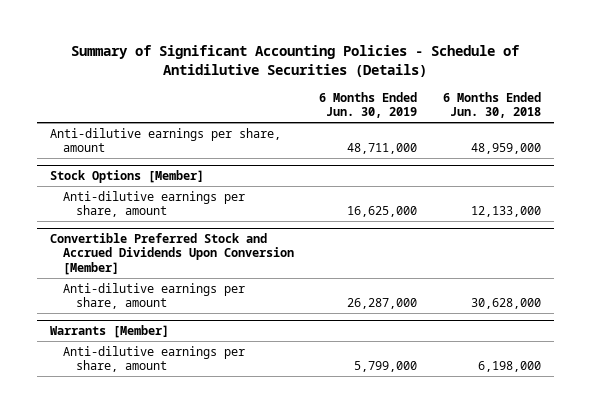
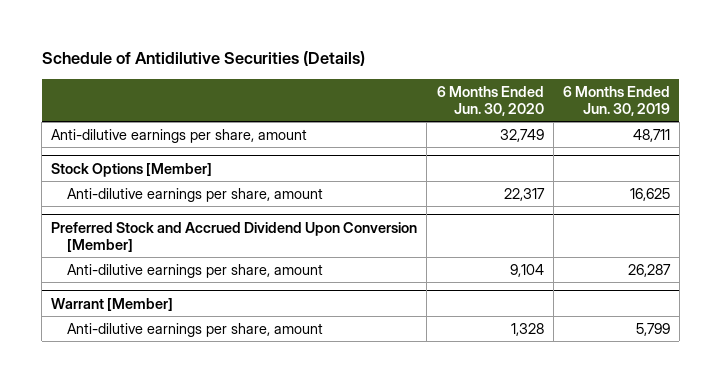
- Summary of Significant Accounting Policies - Schedule of Antidilutive Securities (Details)
+ Schedule of Antidilutive Securities (Details)
- | 6 Months Ended Jun. 30, 2019 | 6 Months Ended Jun. 30, 2018
+ | 6 Months Ended Jun. 30, 2020 | 6 Months Ended Jun. 30, 2019
- Anti-dilutive earnings per share, amount | 48,711,000 | 48,959,000
+ Anti-dilutive earnings per share, amount | 32,749 | 48,711
@ Stock Options [Member]
- Anti-dilutive earnings per share, amount | 16,625,000 | 12,133,000
- Convertible Preferred Stock and Accrued Dividends Upon Conversion [Member]
- Anti-dilutive earnings per share, amount | 26,287,000 | 30,628,000
- Warrants [Member]
- Anti-dilutive earnings per share, amount | 5,799,000 | 6,198,000
@ Stock Options [Member]
+ Anti-dilutive earnings per share, amount | 22,317 | 16,625
+ Preferred Stock and Accrued Dividend Upon Conversion [Member]
+ Anti-dilutive earnings per share, amount | 9,104 | 26,287
+ Warrant [Member]
+ Anti-dilutive earnings per share, amount | 1,328 | 5,799

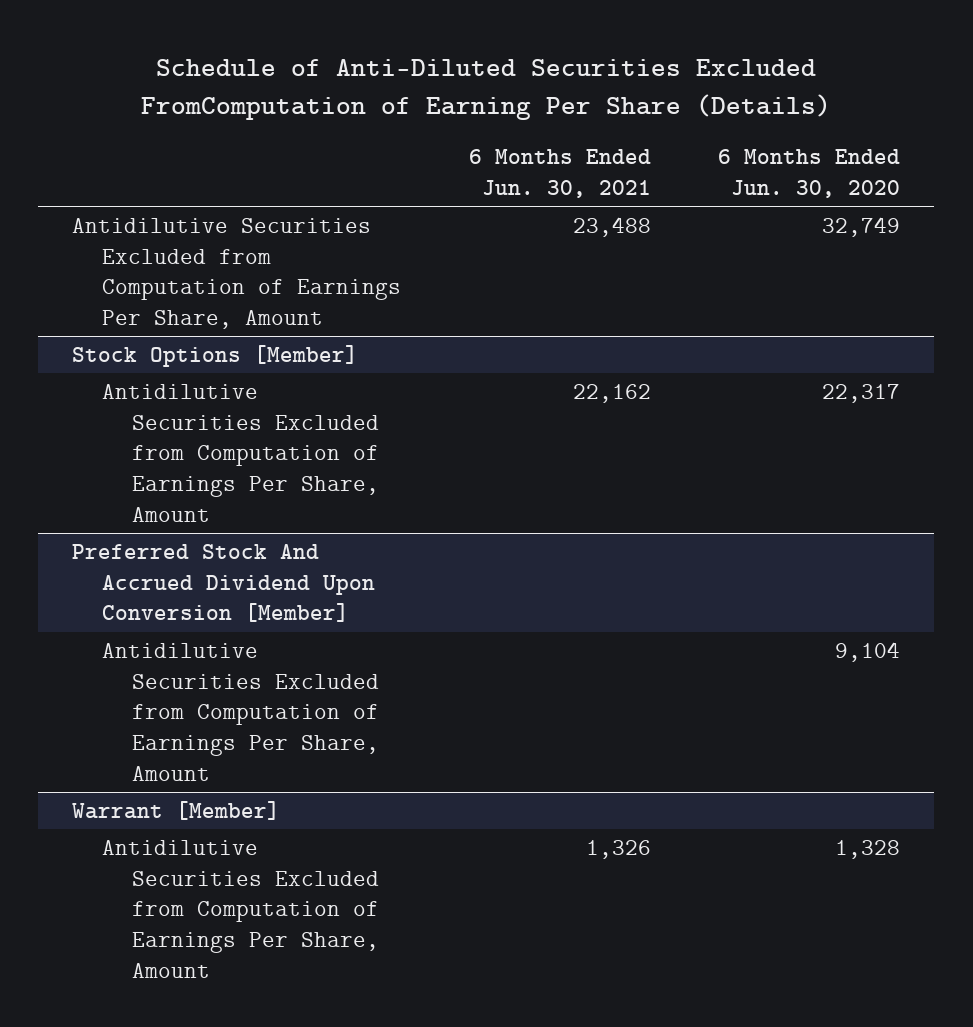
- Schedule of Antidilutive Securities (Details)
+ Schedule of Anti-Diluted Securities Excluded FromComputation of Earning Per Share (Details)
- | 6 Months Ended Jun. 30, 2020 | 6 Months Ended Jun. 30, 2019
+ | 6 Months Ended Jun. 30, 2021 | 6 Months Ended Jun. 30, 2020
- Anti-dilutive earnings per share, amount | 32,749 | 48,711
+ Antidilutive Securities Excluded from Computation of Earnings Per Share, Amount | 23,488 | 32,749
@ Stock Options [Member]
- Anti-dilutive earnings per share, amount | 22,317 | 16,625
- Preferred Stock and Accrued Dividend Upon Conversion [Member]
- Anti-dilutive earnings per share, amount | 9,104 | 26,287
@ Stock Options [Member]
+ Antidilutive Securities Excluded from Computation of Earnings Per Share, Amount | 22,162 | 22,317
+ Preferred Stock And Accrued Dividend Upon Conversion [Member]
+ Antidilutive Securities Excluded from Computation of Earnings Per Share, Amount | | 9,104
@ Warrant [Member]
- Anti-dilutive earnings per share, amount | 1,328 | 5,799
+ Antidilutive Securities Excluded from Computation of Earnings Per Share, Amount | 1,326 | 1,328

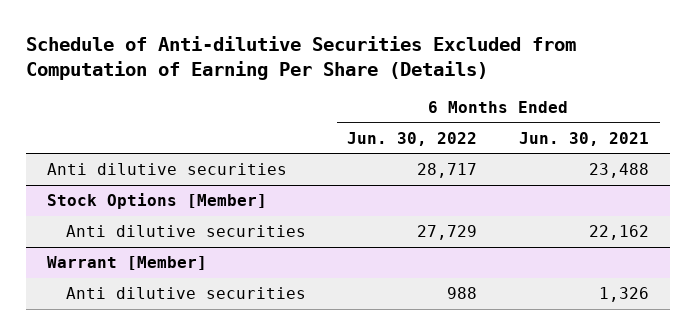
- Schedule of Anti-Diluted Securities Excluded FromComputation of Earning Per Share (Details)
+ Schedule of Anti-dilutive Securities Excluded from Computation of Earning Per Share (Details)
- | 6 Months Ended Jun. 30, 2021 | 6 Months Ended Jun. 30, 2020
+ | 6 Months Ended Jun. 30, 2022 | 6 Months Ended Jun. 30, 2021
- Antidilutive Securities Excluded from Computation of Earnings Per Share, Amount | 23,488 | 32,749
+ Anti dilutive securities | 28,717 | 23,488
@ Stock Options [Member]
- Antidilutive Securities Excluded from Computation of Earnings Per Share, Amount | 22,162 | 22,317
- Preferred Stock And Accrued Dividend Upon Conversion [Member]
- Antidilutive Securities Excluded from Computation of Earnings Per Share, Amount | | 9,104
@ Stock Options [Member]
+ Anti dilutive securities | 27,729 | 22,162
@ Warrant [Member]
- Antidilutive Securities Excluded from Computation of Earnings Per Share, Amount | 1,326 | 1,328
+ Anti dilutive securities | 988 | 1,326

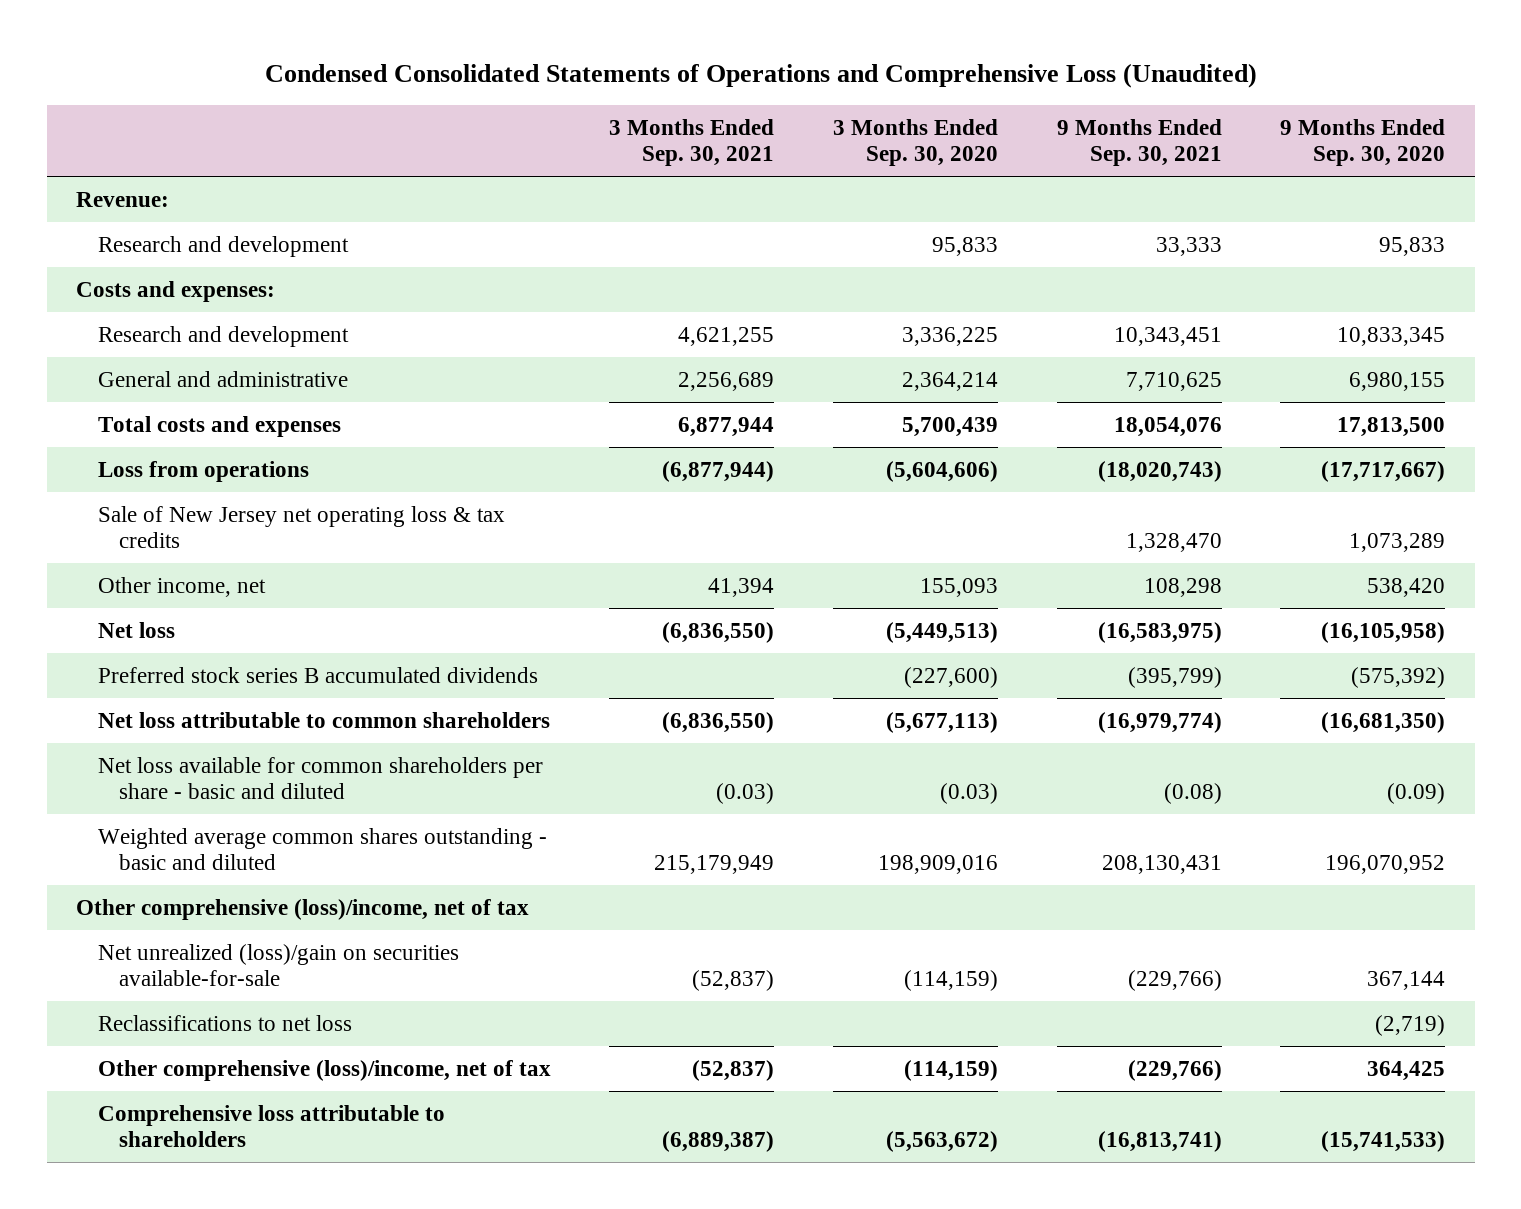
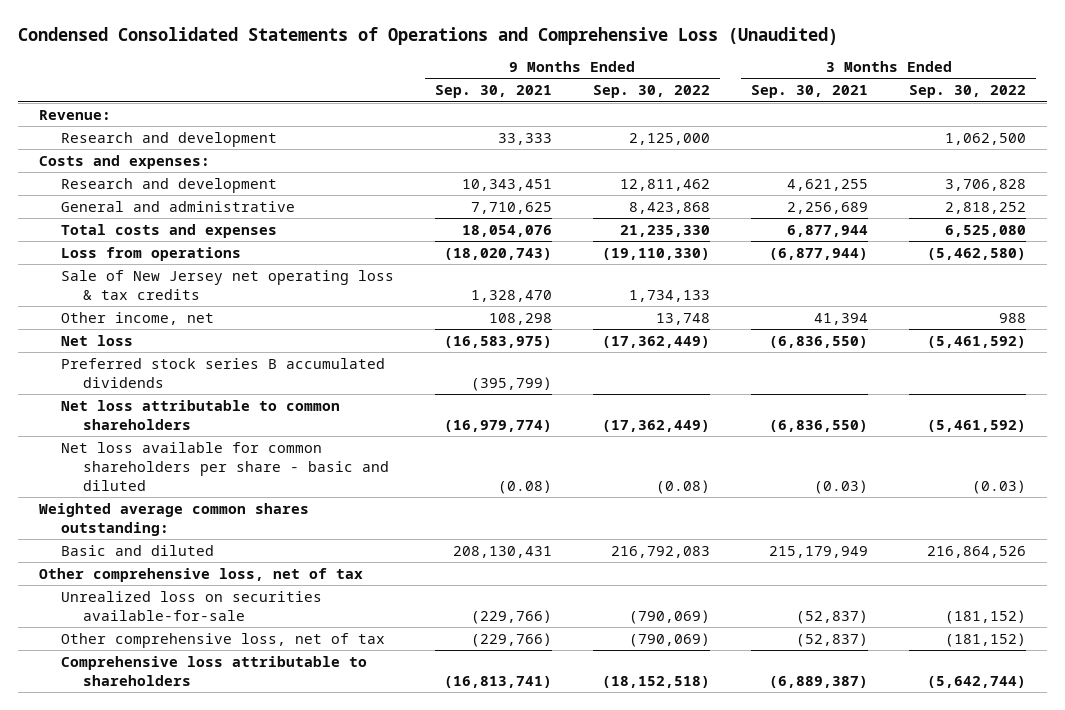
- | 3 Months Ended Sep. 30, 2021 | 3 Months Ended Sep. 30, 2020 | 9 Months Ended Sep. 30, 2021 | 9 Months Ended Sep. 30, 2020
+ | 9 Months Ended Sep. 30, 2021 | 9 Months Ended Sep. 30, 2022 | 3 Months Ended Sep. 30, 2021 | 3 Months Ended Sep. 30, 2022
- Weighted average common shares outstanding - basic and diluted | 215,179,949 | 198,909,016 | 208,130,431 | 196,070,952
- Other comprehensive (loss)/income, net of tax
- Net unrealized (loss)/gain on securities available-for-sale | (52,837) | (114,159) | (229,766) | 367,144
- Reclassifications to net loss | | | | (2,719)
- Other comprehensive (loss)/income, net of tax | (52,837) | (114,159) | (229,766) | 364,425
+ Weighted average common shares outstanding:
+ Basic and diluted | 208,130,431 | 216,792,083 | 215,179,949 | 216,864,526
+ Other comprehensive loss, net of tax
+ Unrealized loss on securities available-for-sale | (229,766) | (790,069) | (52,837) | (181,152)
+ Other comprehensive loss, net of tax | (229,766) | (790,069) | (52,837) | (181,152)

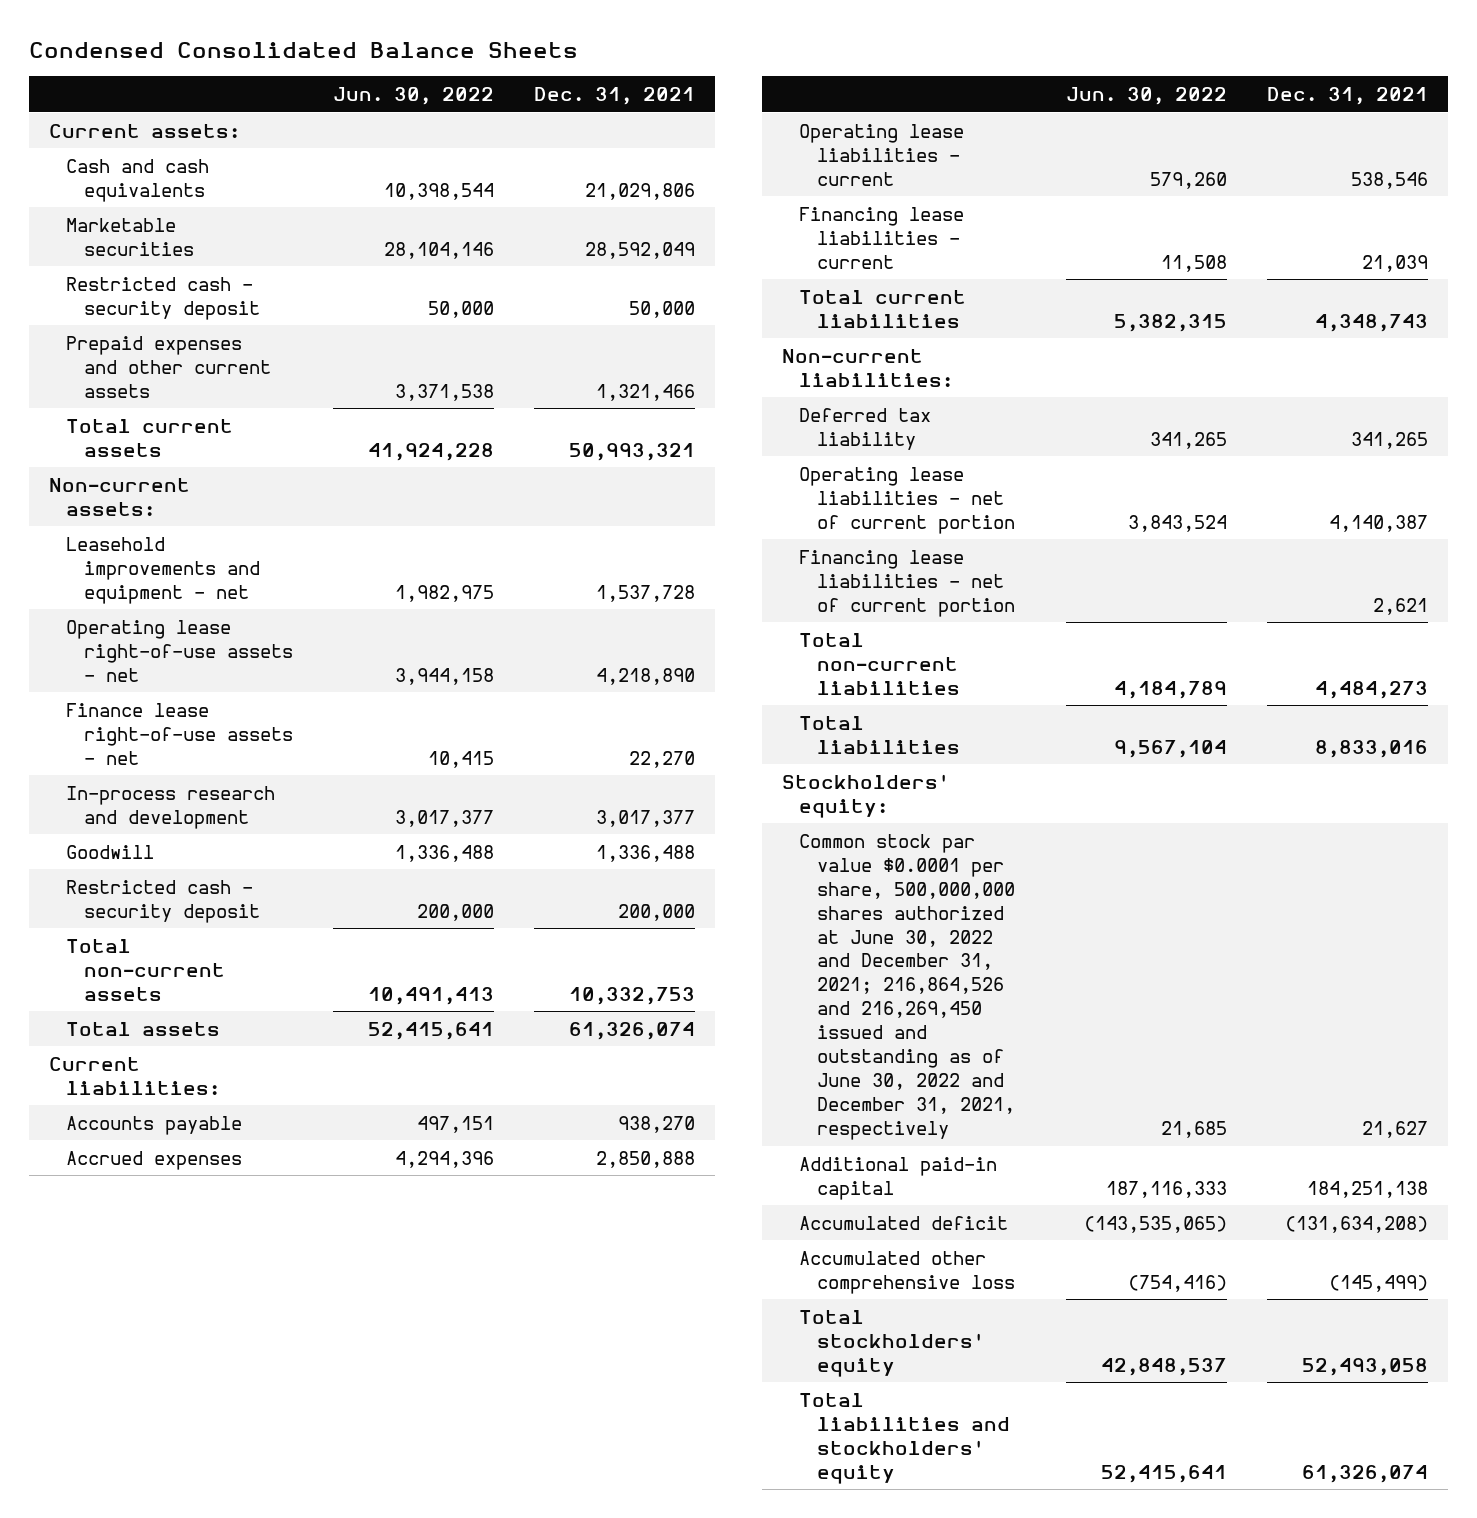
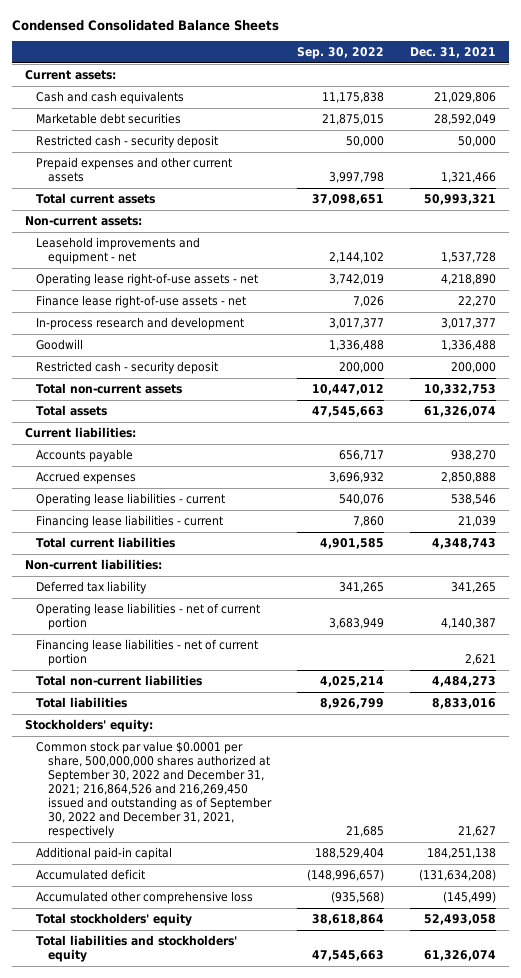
- | Jun. 30, 2022 | Dec. 31, 2021
+ | Sep. 30, 2022 | Dec. 31, 2021
- Marketable securities | 28,104,146 | 28,592,049
+ Marketable debt securities | 21,875,015 | 28,592,049
- Common stock par value $0.0001 per share, 500,000,000 shares authorized at June 30, 2022 and December 31, 2021; 216,864,526 and 216,269,450 issued and outstanding as of June 30, 2022 and December 31, 2021, respectively | 21,685 | 21,627
+ Common stock par value $0.0001 per share, 500,000,000 shares authorized at September 30, 2022 and December 31, 2021; 216,864,526 and 216,269,450 issued and outstanding as of September 30, 2022 and December 31, 2021, respectively | 21,685 | 21,627

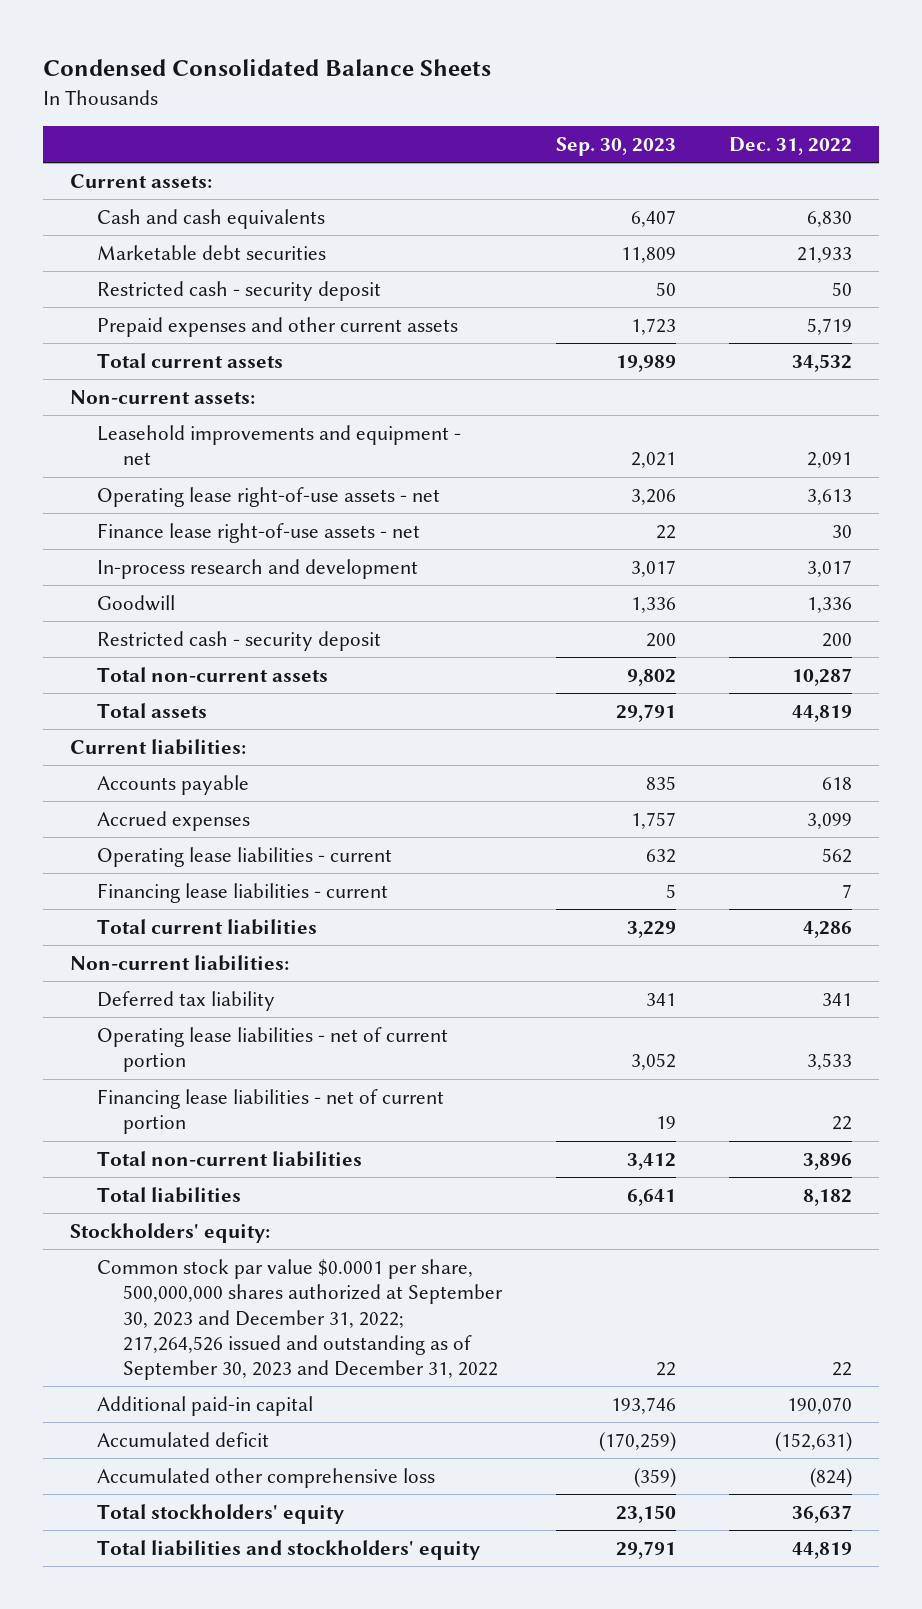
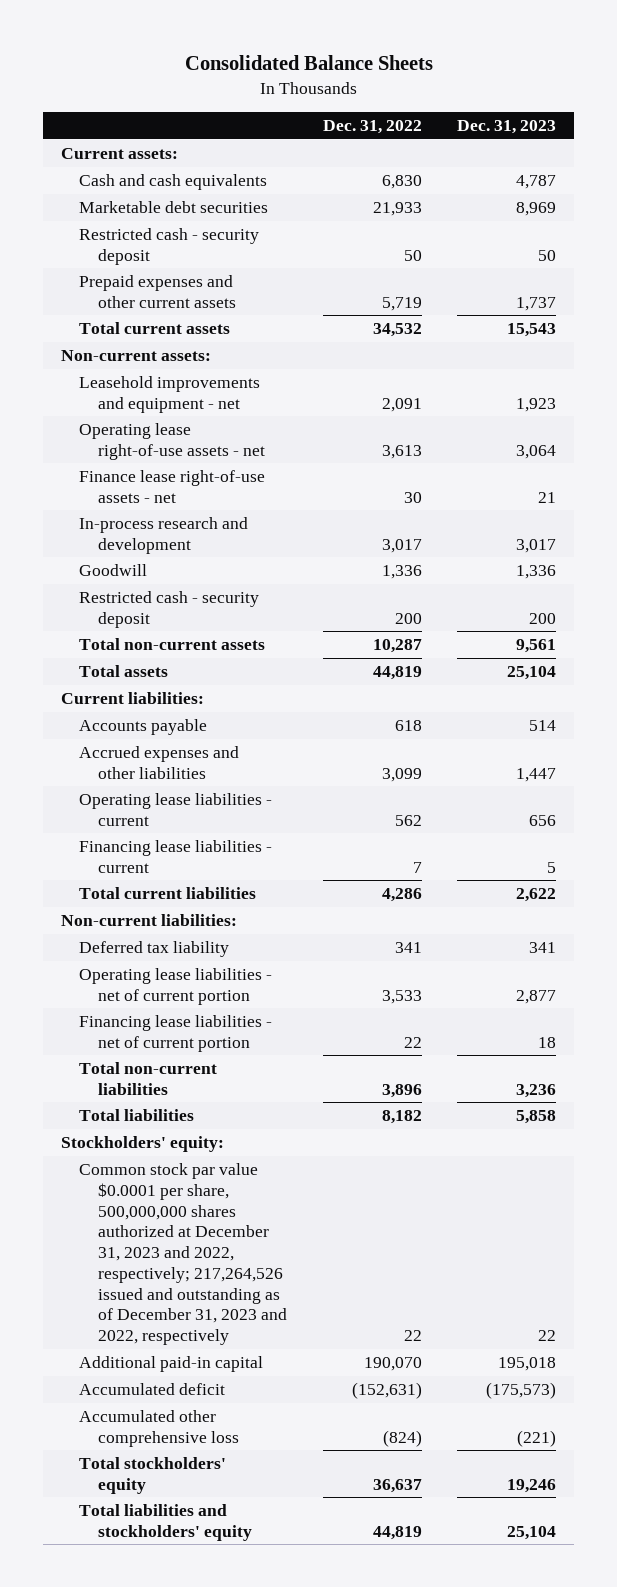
- Condensed Consolidated Balance Sheets
+ Consolidated Balance Sheets
- | Sep. 30, 2023 | Dec. 31, 2022
+ | Dec. 31, 2022 | Dec. 31, 2023
- Accrued expenses | 1,757 | 3,099
+ Accrued expenses and other liabilities | 3,099 | 1,447
- Common stock par value $0.0001 per share, 500,000,000 shares authorized at September 30, 2023 and December 31, 2022; 217,264,526 issued and outstanding as of September 30, 2023 and December 31, 2022 | 22 | 22
+ Common stock par value $0.0001 per share, 500,000,000 shares authorized at December 31, 2023 and 2022, respectively; 217,264,526 issued and outstanding as of December 31, 2023 and 2022, respectively | 22 | 22

